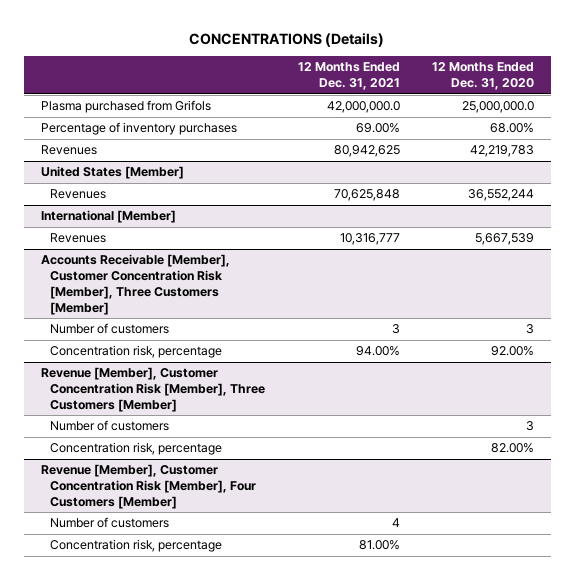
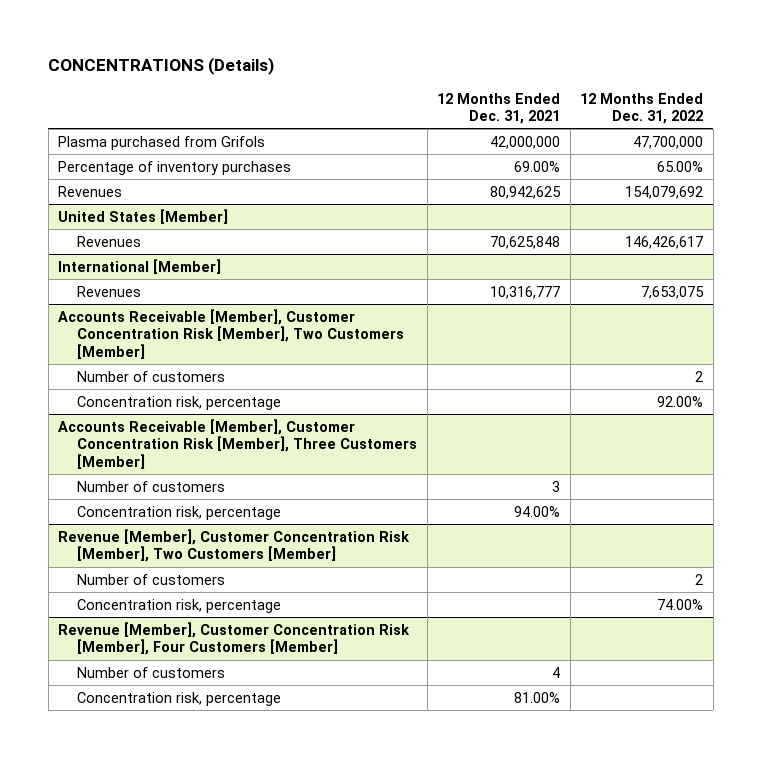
- | 12 Months Ended Dec. 31, 2021 | 12 Months Ended Dec. 31, 2020
+ | 12 Months Ended Dec. 31, 2021 | 12 Months Ended Dec. 31, 2022
- Plasma purchased from Grifols | 42,000,000.0 | 25,000,000.0
+ Plasma purchased from Grifols | 42,000,000 | 47,700,000
+ Accounts Receivable [Member], Customer Concentration Risk [Member], Two Customers [Member]
+ Number of customers | | 2
+ Concentration risk, percentage | | 92.00%
- Revenue [Member], Customer Concentration Risk [Member], Three Customers [Member]
+ Revenue [Member], Customer Concentration Risk [Member], Two Customers [Member]

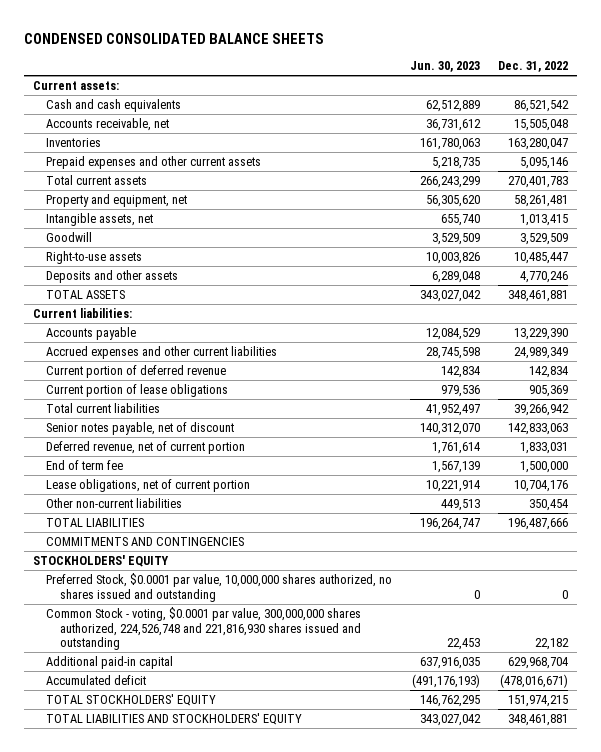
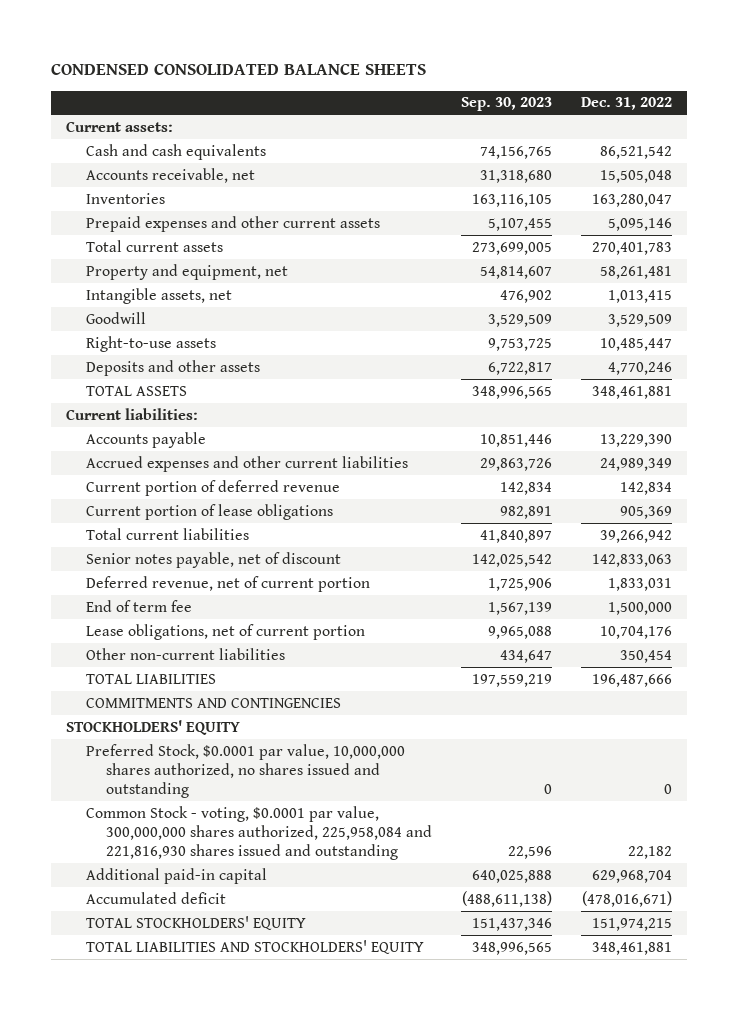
- | Jun. 30, 2023 | Dec. 31, 2022
+ | Sep. 30, 2023 | Dec. 31, 2022
- Common Stock - voting, $0.0001 par value, 300,000,000 shares authorized, 224,526,748 and 221,816,930 shares issued and outstanding | 22,453 | 22,182
+ Common Stock - voting, $0.0001 par value, 300,000,000 shares authorized, 225,958,084 and 221,816,930 shares issued and outstanding | 22,596 | 22,182

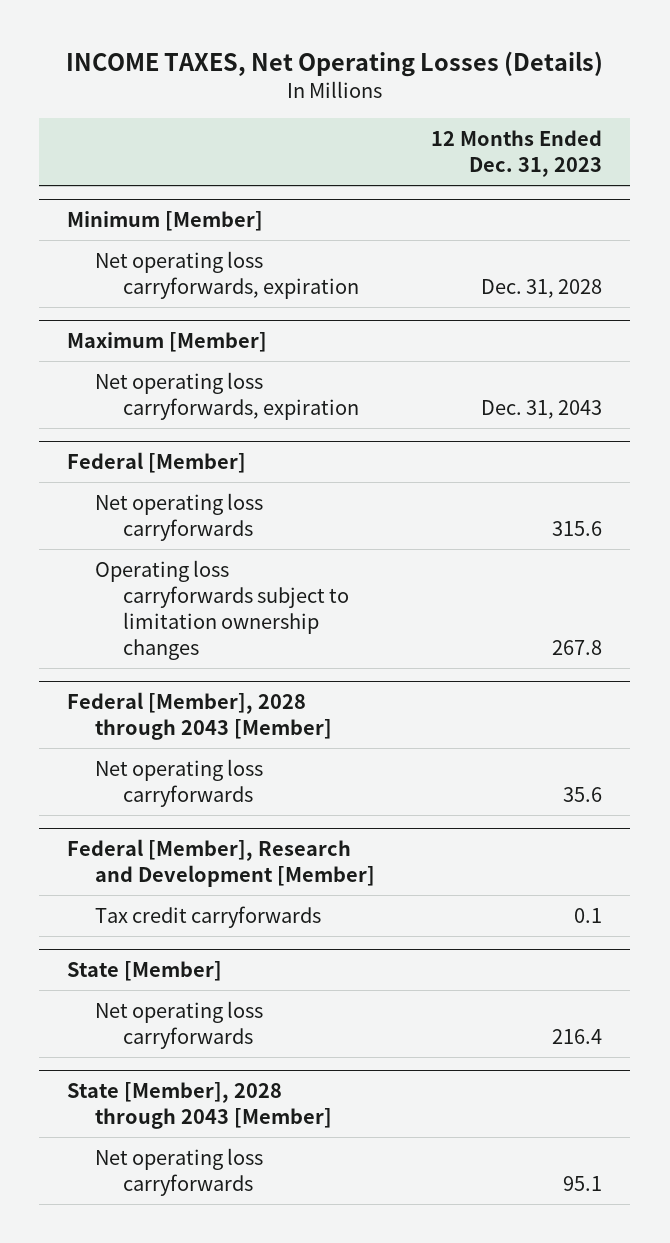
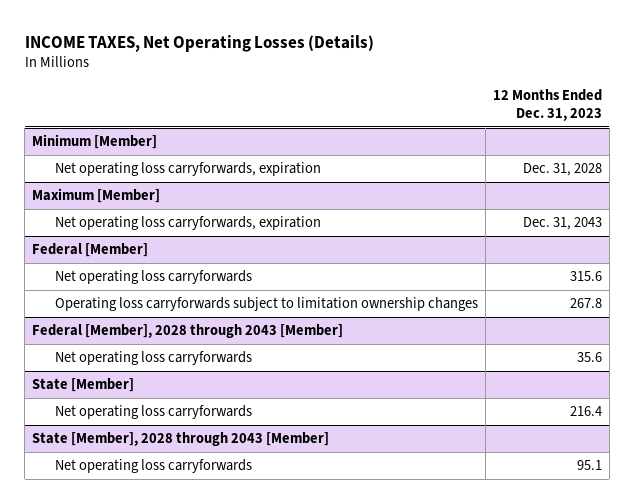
- Federal [Member], Research and Development [Member]
- Tax credit carryforwards | 0.1

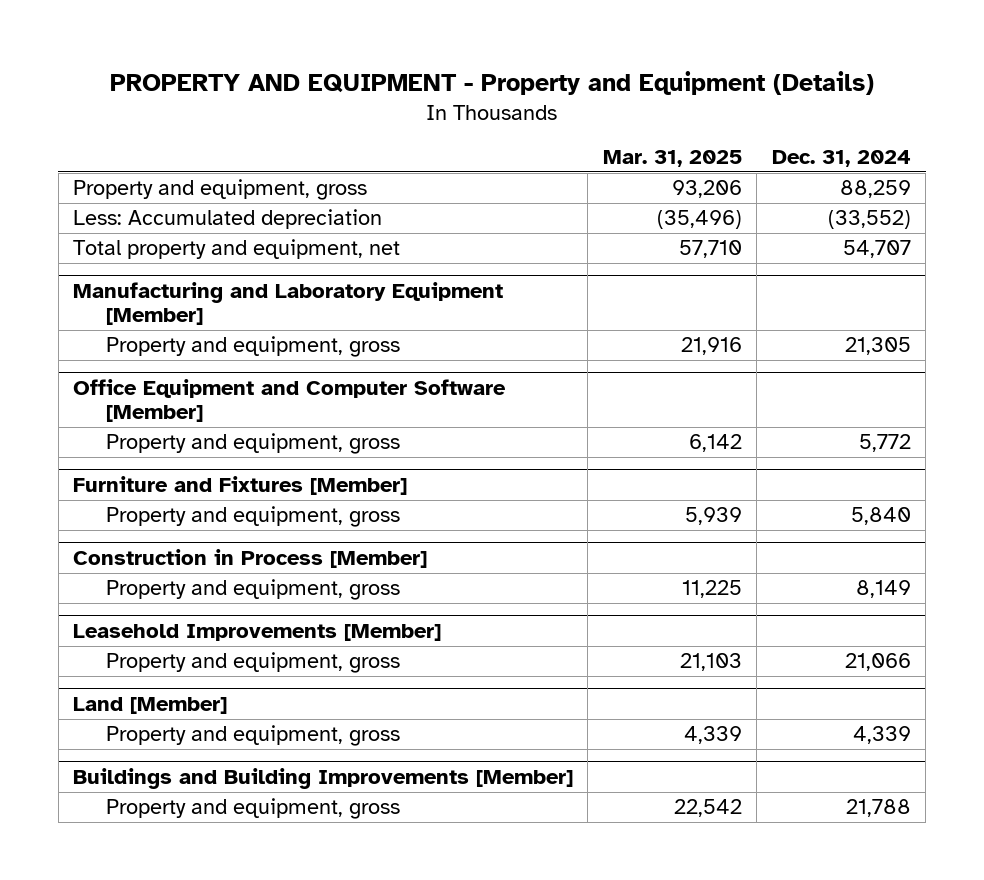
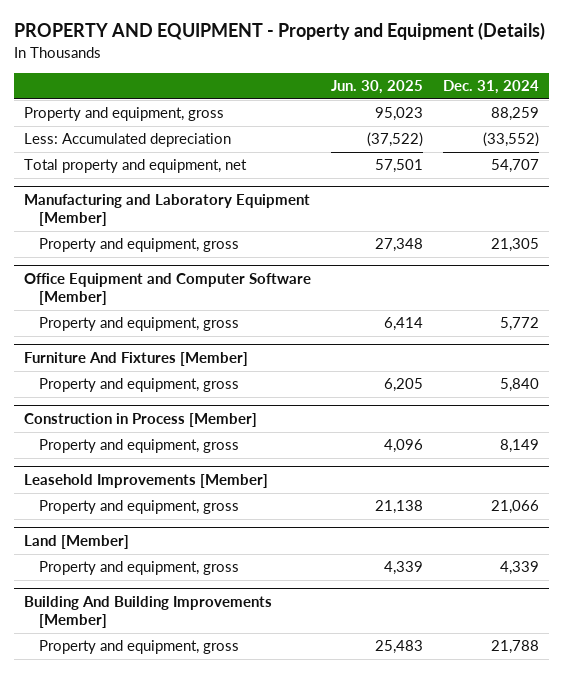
- | Mar. 31, 2025 | Dec. 31, 2024
+ | Jun. 30, 2025 | Dec. 31, 2024
- Furniture and Fixtures [Member]
+ Furniture And Fixtures [Member]
- Buildings and Building Improvements [Member]
+ Building And Building Improvements [Member]

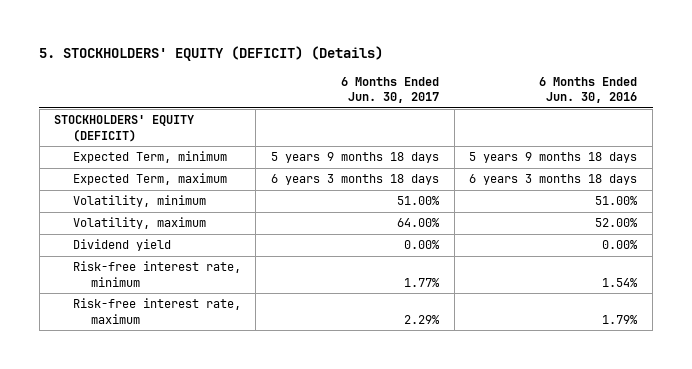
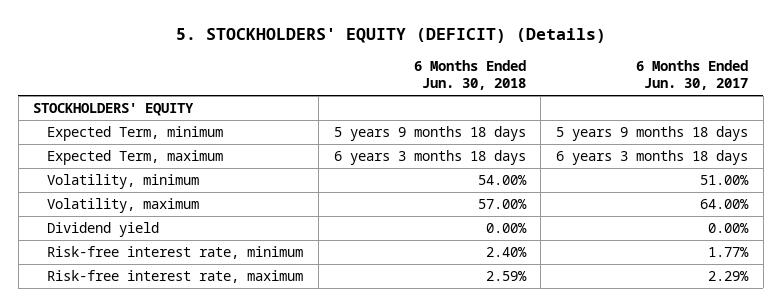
- | 6 Months Ended Jun. 30, 2017 | 6 Months Ended Jun. 30, 2016
+ | 6 Months Ended Jun. 30, 2018 | 6 Months Ended Jun. 30, 2017
- STOCKHOLDERS' EQUITY (DEFICIT)
+ STOCKHOLDERS' EQUITY

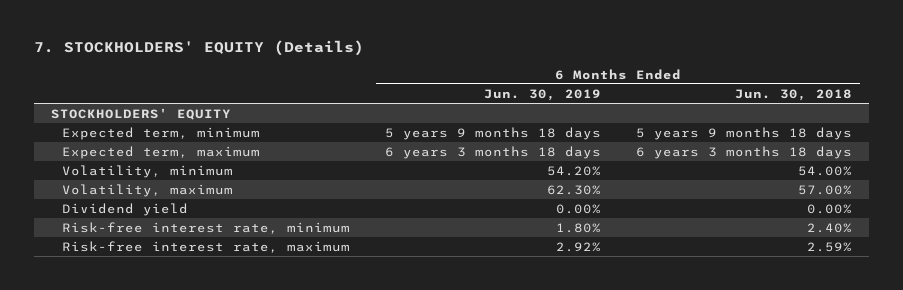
- 5. STOCKHOLDERS' EQUITY (DEFICIT) (Details)
+ 7. STOCKHOLDERS' EQUITY (Details)
- | 6 Months Ended Jun. 30, 2018 | 6 Months Ended Jun. 30, 2017
+ | 6 Months Ended Jun. 30, 2019 | 6 Months Ended Jun. 30, 2018
- Expected Term, minimum | 5 years 9 months 18 days | 5 years 9 months 18 days
- Expected Term, maximum | 6 years 3 months 18 days | 6 years 3 months 18 days
+ Expected term, minimum | 5 years 9 months 18 days | 5 years 9 months 18 days
+ Expected term, maximum | 6 years 3 months 18 days | 6 years 3 months 18 days

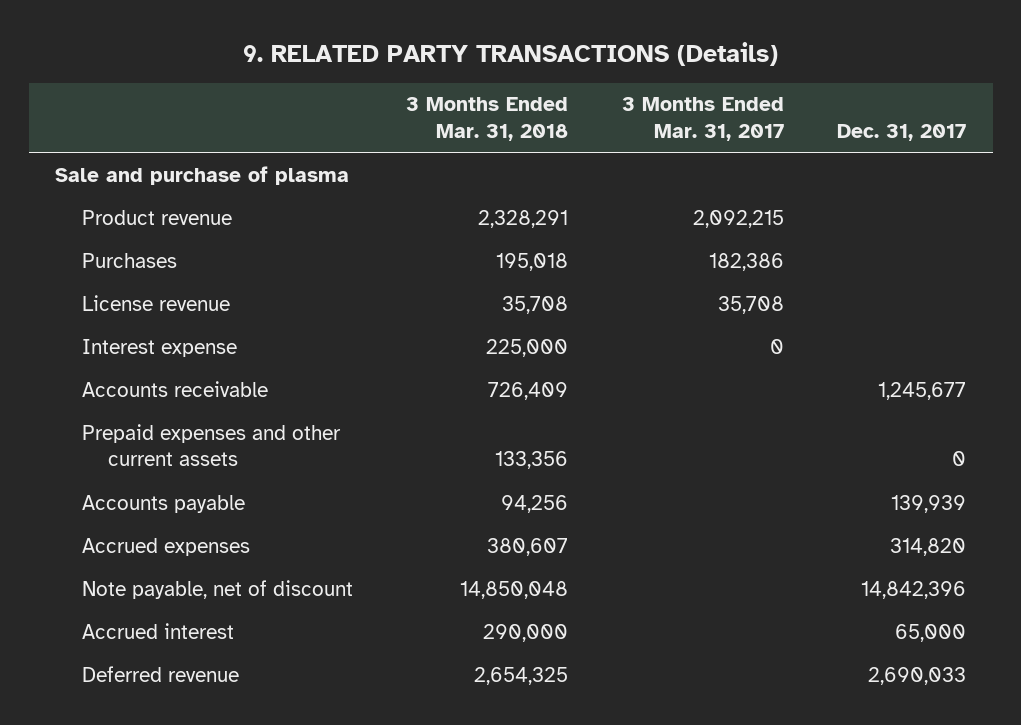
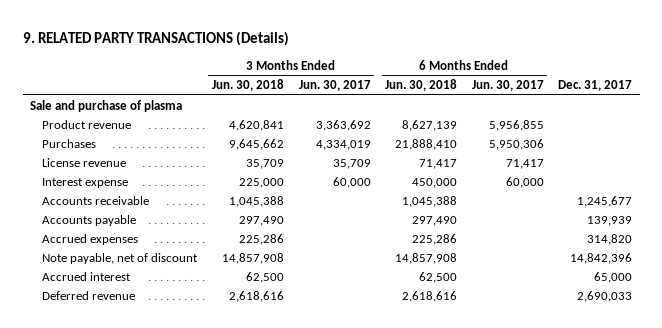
- | 3 Months Ended Mar. 31, 2018 | 3 Months Ended Mar. 31, 2017 | Dec. 31, 2017
+ | 3 Months Ended Jun. 30, 2018 | 3 Months Ended Jun. 30, 2017 | 6 Months Ended Jun. 30, 2018 | 6 Months Ended Jun. 30, 2017 | Dec. 31, 2017
- Prepaid expenses and other current assets | 133,356 | | 0

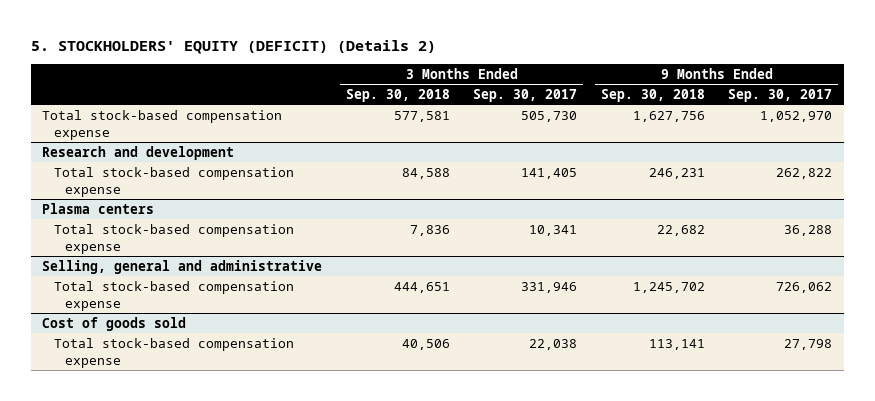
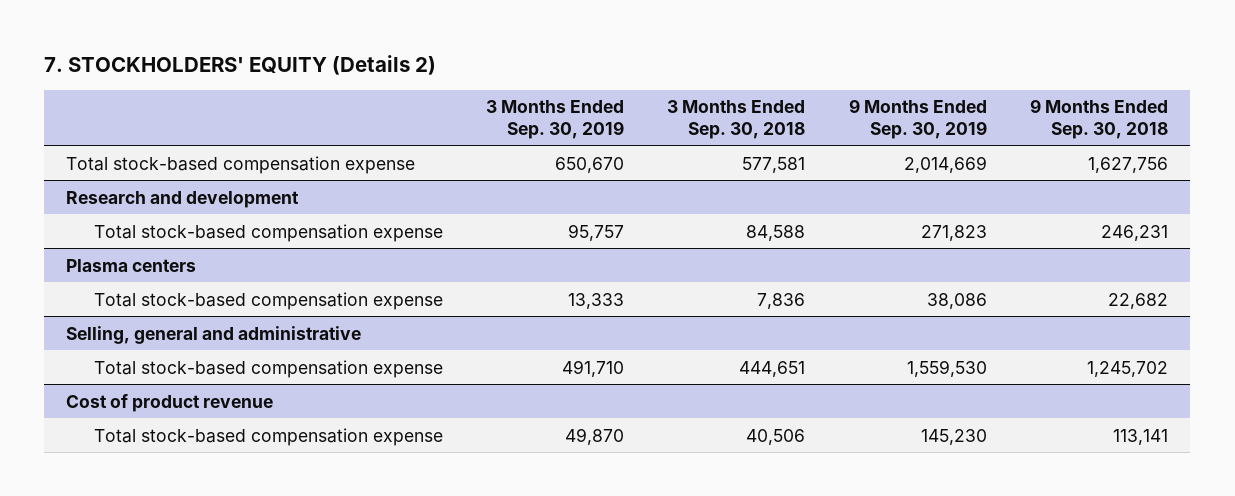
- 5. STOCKHOLDERS' EQUITY (DEFICIT) (Details 2)
+ 7. STOCKHOLDERS' EQUITY (Details 2)
- | 3 Months Ended Sep. 30, 2018 | 3 Months Ended Sep. 30, 2017 | 9 Months Ended Sep. 30, 2018 | 9 Months Ended Sep. 30, 2017
+ | 3 Months Ended Sep. 30, 2019 | 3 Months Ended Sep. 30, 2018 | 9 Months Ended Sep. 30, 2019 | 9 Months Ended Sep. 30, 2018
- Cost of goods sold
+ Cost of product revenue

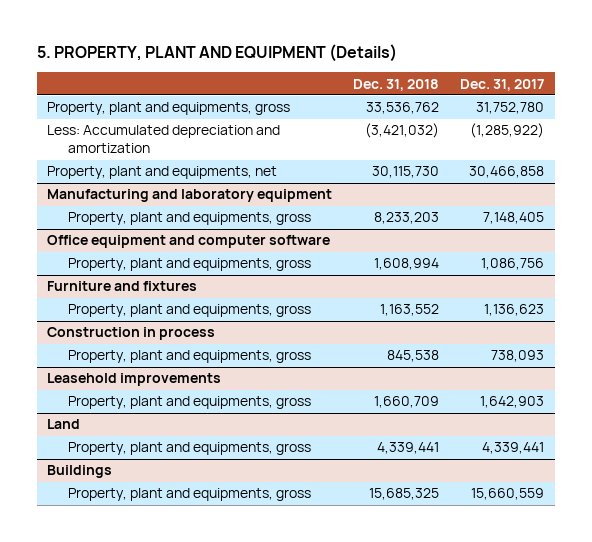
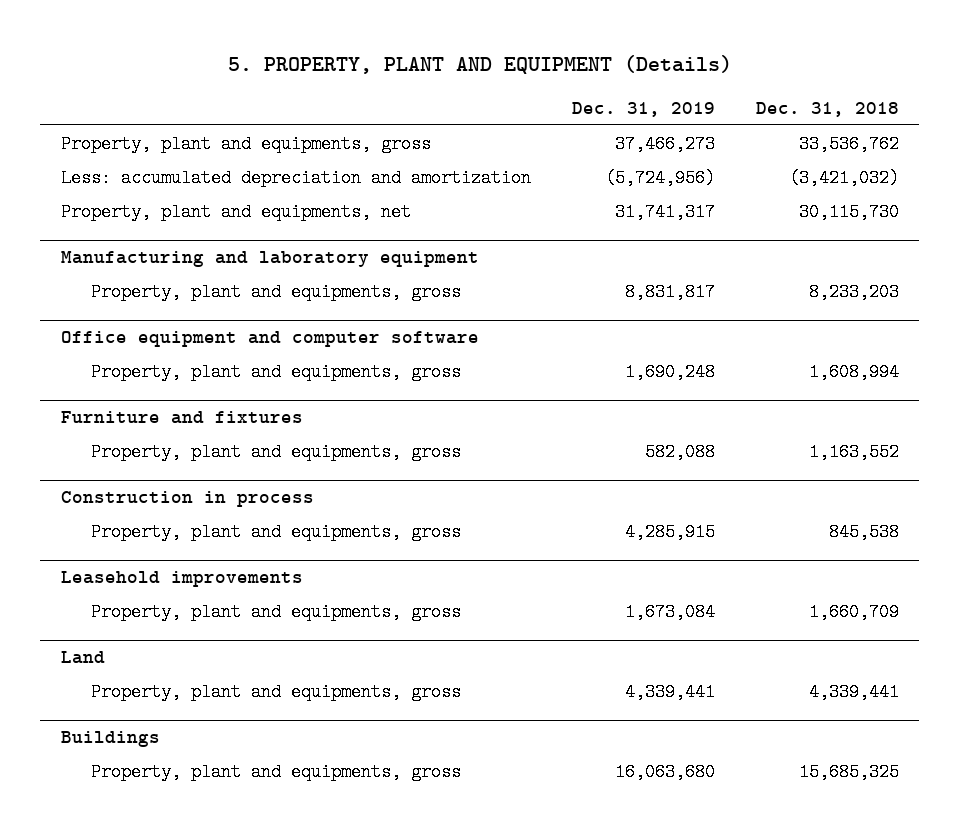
- | Dec. 31, 2018 | Dec. 31, 2017
+ | Dec. 31, 2019 | Dec. 31, 2018
- Less: Accumulated depreciation and amortization | (3,421,032) | (1,285,922)
+ Less: accumulated depreciation and amortization | (5,724,956) | (3,421,032)

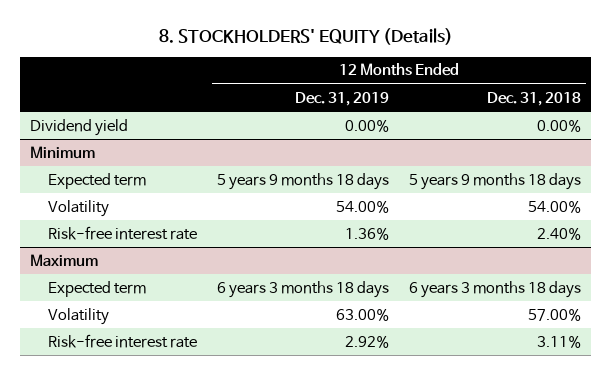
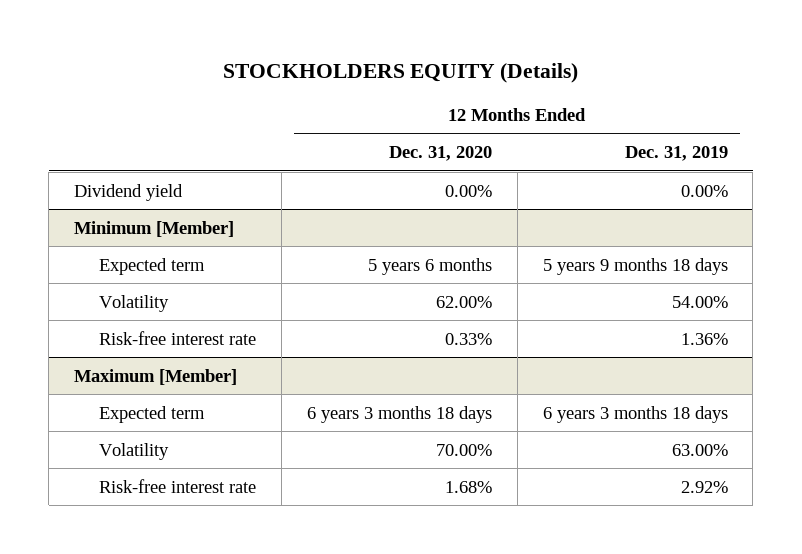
- 8. STOCKHOLDERS' EQUITY (Details)
+ STOCKHOLDERS EQUITY (Details)
- | 12 Months Ended Dec. 31, 2019 | 12 Months Ended Dec. 31, 2018
+ | 12 Months Ended Dec. 31, 2020 | 12 Months Ended Dec. 31, 2019
- Minimum
+ Minimum [Member]
- Maximum
+ Maximum [Member]

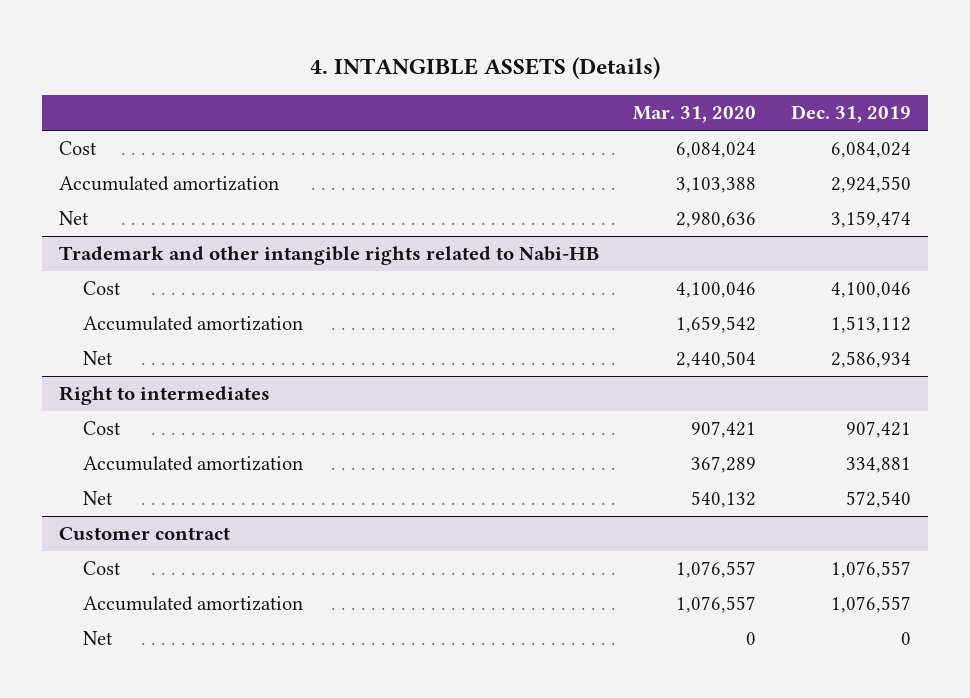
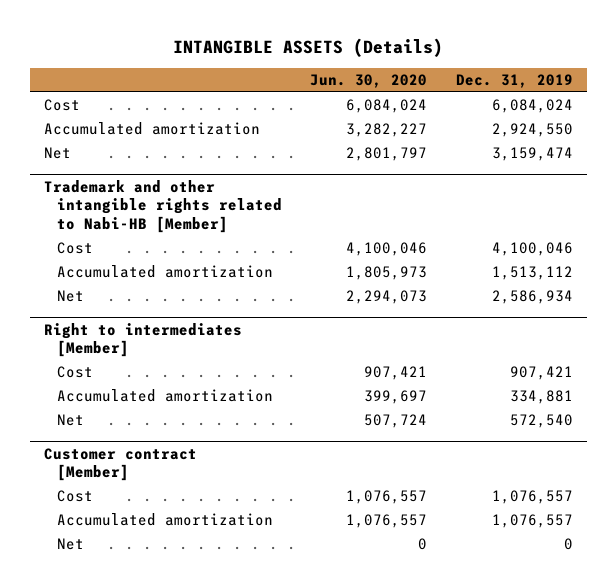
- 4. INTANGIBLE ASSETS (Details)
+ INTANGIBLE ASSETS (Details)
- | Mar. 31, 2020 | Dec. 31, 2019
+ | Jun. 30, 2020 | Dec. 31, 2019
- Trademark and other intangible rights related to Nabi-HB
+ Trademark and other intangible rights related to Nabi-HB [Member]
- Right to intermediates
+ Right to intermediates [Member]
- Customer contract
+ Customer contract [Member]

